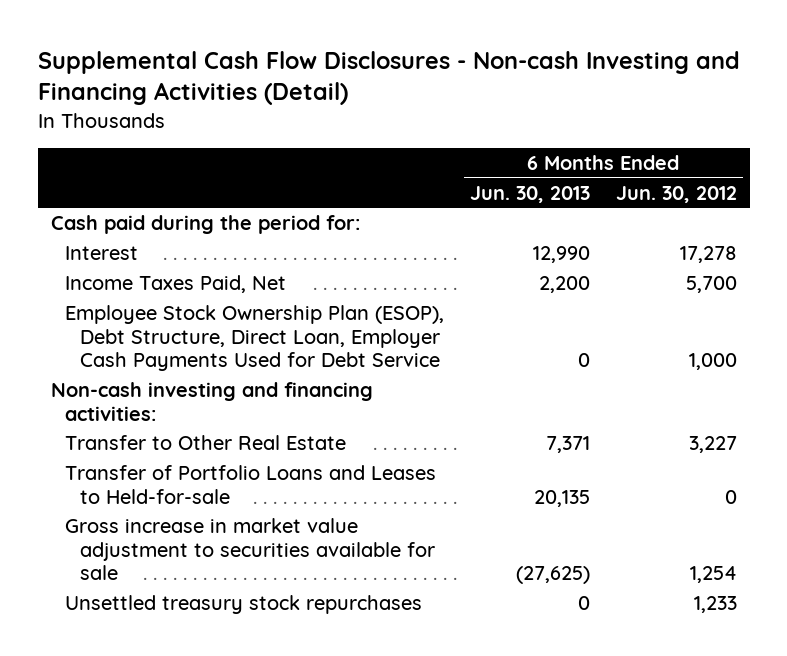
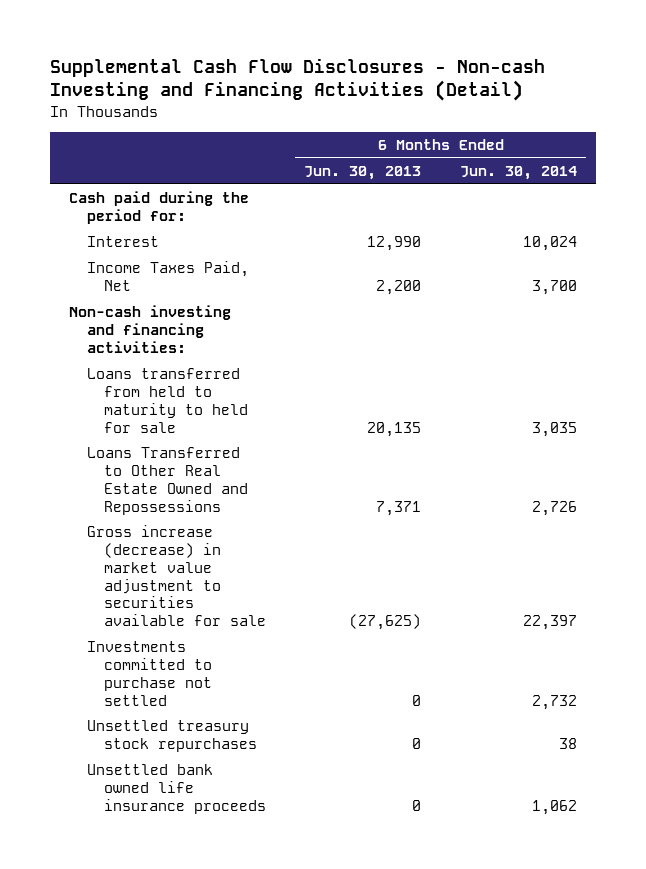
- | 6 Months Ended Jun. 30, 2013 | 6 Months Ended Jun. 30, 2012
+ | 6 Months Ended Jun. 30, 2013 | 6 Months Ended Jun. 30, 2014
- Employee Stock Ownership Plan (ESOP), Debt Structure, Direct Loan, Employer Cash Payments Used for Debt Service | 0 | 1,000
- Transfer to Other Real Estate | 7,371 | 3,227
- Transfer of Portfolio Loans and Leases to Held-for-sale | 20,135 | 0
- Gross increase in market value adjustment to securities available for sale | (27,625) | 1,254
+ Loans transferred from held to maturity to held for sale | 20,135 | 3,035
+ Loans Transferred to Other Real Estate Owned and Repossessions | 7,371 | 2,726
+ Gross increase (decrease) in market value adjustment to securities available for sale | (27,625) | 22,397
+ Investments committed to purchase not settled | 0 | 2,732
+ Unsettled bank owned life insurance proceeds | 0 | 1,062

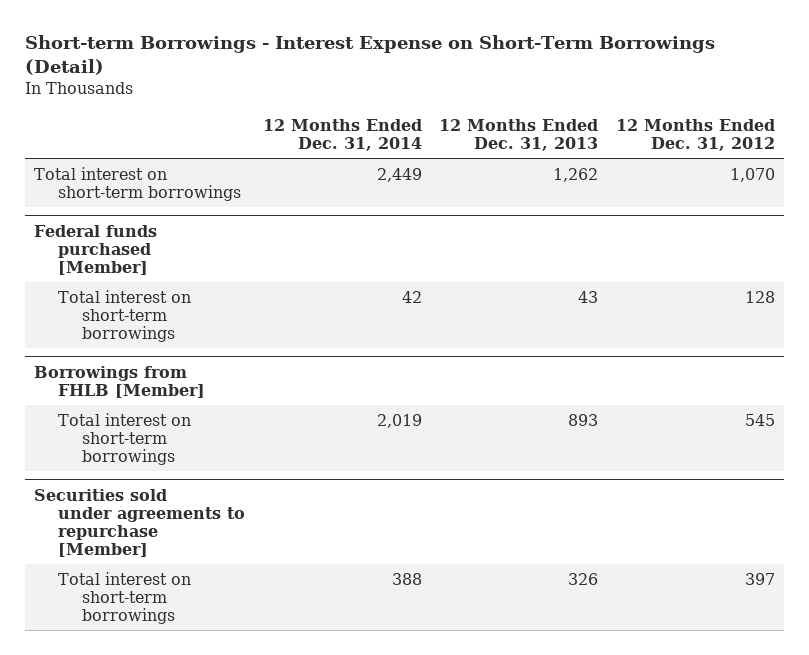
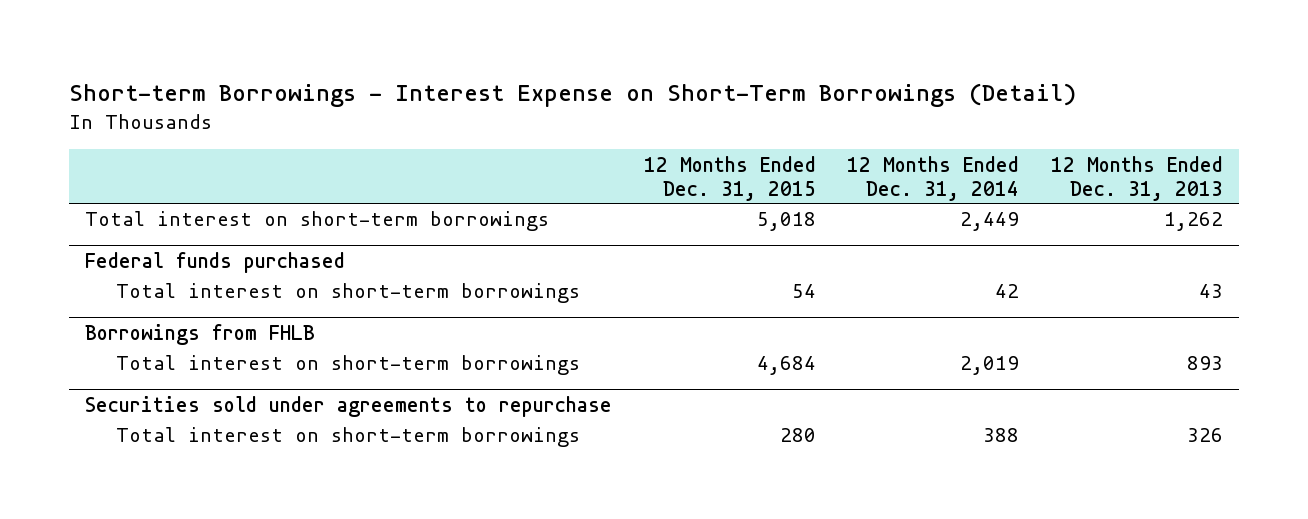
- | 12 Months Ended Dec. 31, 2014 | 12 Months Ended Dec. 31, 2013 | 12 Months Ended Dec. 31, 2012
+ | 12 Months Ended Dec. 31, 2015 | 12 Months Ended Dec. 31, 2014 | 12 Months Ended Dec. 31, 2013
- Federal funds purchased [Member]
+ Federal funds purchased
- Borrowings from FHLB [Member]
+ Borrowings from FHLB
- Securities sold under agreements to repurchase [Member]
+ Securities sold under agreements to repurchase

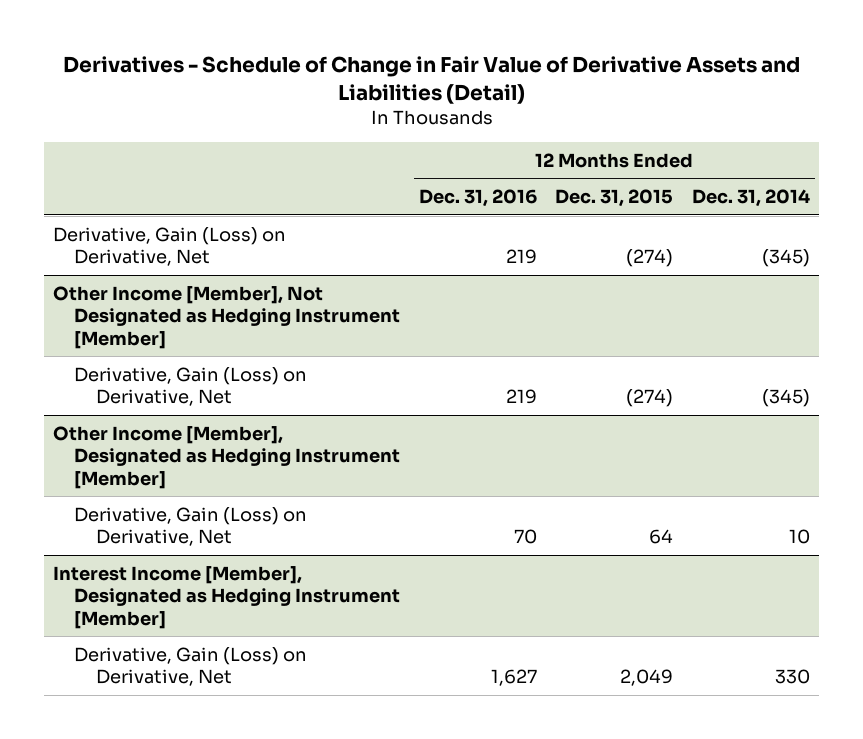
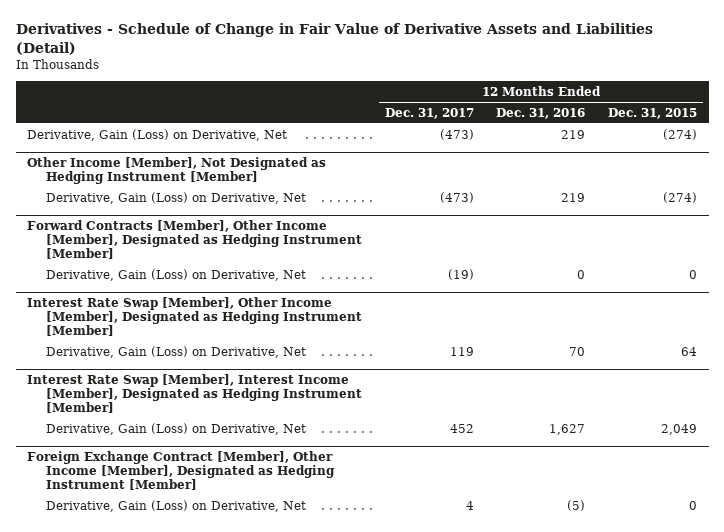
- | 12 Months Ended Dec. 31, 2016 | 12 Months Ended Dec. 31, 2015 | 12 Months Ended Dec. 31, 2014
+ | 12 Months Ended Dec. 31, 2017 | 12 Months Ended Dec. 31, 2016 | 12 Months Ended Dec. 31, 2015
- Other Income [Member], Designated as Hedging Instrument [Member]
+ Forward Contracts [Member], Other Income [Member], Designated as Hedging Instrument [Member]
+ Derivative, Gain (Loss) on Derivative, Net | (19) | 0 | 0
+ Interest Rate Swap [Member], Other Income [Member], Designated as Hedging Instrument [Member]
- Interest Income [Member], Designated as Hedging Instrument [Member]
+ Interest Rate Swap [Member], Interest Income [Member], Designated as Hedging Instrument [Member]
+ Foreign Exchange Contract [Member], Other Income [Member], Designated as Hedging Instrument [Member]
+ Derivative, Gain (Loss) on Derivative, Net | 4 | (5) | 0

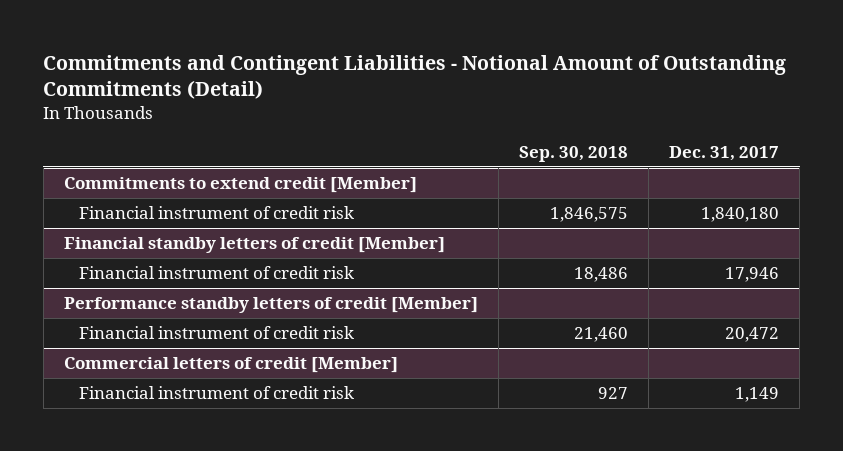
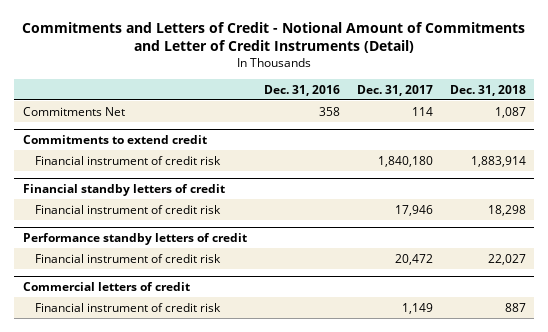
- Commitments and Contingent Liabilities - Notional Amount of Outstanding Commitments (Detail)
+ Commitments and Letters of Credit - Notional Amount of Commitments and Letter of Credit Instruments (Detail)
- | Sep. 30, 2018 | Dec. 31, 2017
+ | Dec. 31, 2016 | Dec. 31, 2017 | Dec. 31, 2018
- Commitments to extend credit [Member]
+ Commitments Net | 358 | 114 | 1,087
+ Commitments to extend credit
- Financial standby letters of credit [Member]
+ Financial standby letters of credit
- Performance standby letters of credit [Member]
+ Performance standby letters of credit
- Commercial letters of credit [Member]
+ Commercial letters of credit

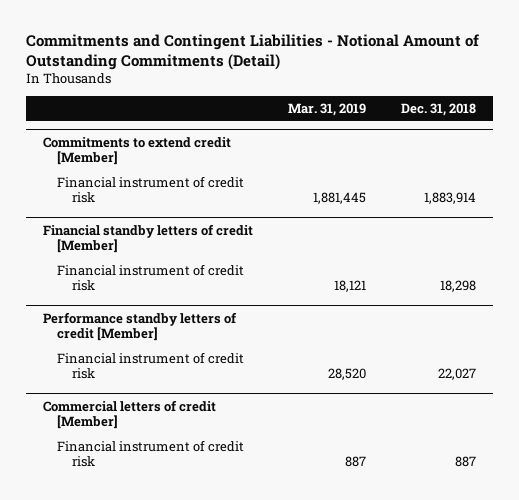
- Commitments and Letters of Credit - Notional Amount of Commitments and Letter of Credit Instruments (Detail)
+ Commitments and Contingent Liabilities - Notional Amount of Outstanding Commitments (Detail)
- | Dec. 31, 2016 | Dec. 31, 2017 | Dec. 31, 2018
+ | Mar. 31, 2019 | Dec. 31, 2018
- Commitments Net | 358 | 114 | 1,087
- Commitments to extend credit
+ Commitments to extend credit [Member]
- Financial standby letters of credit
+ Financial standby letters of credit [Member]
- Performance standby letters of credit
+ Performance standby letters of credit [Member]
- Commercial letters of credit
+ Commercial letters of credit [Member]

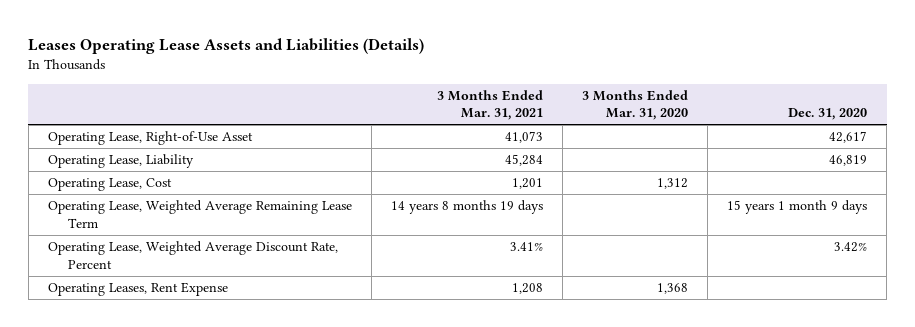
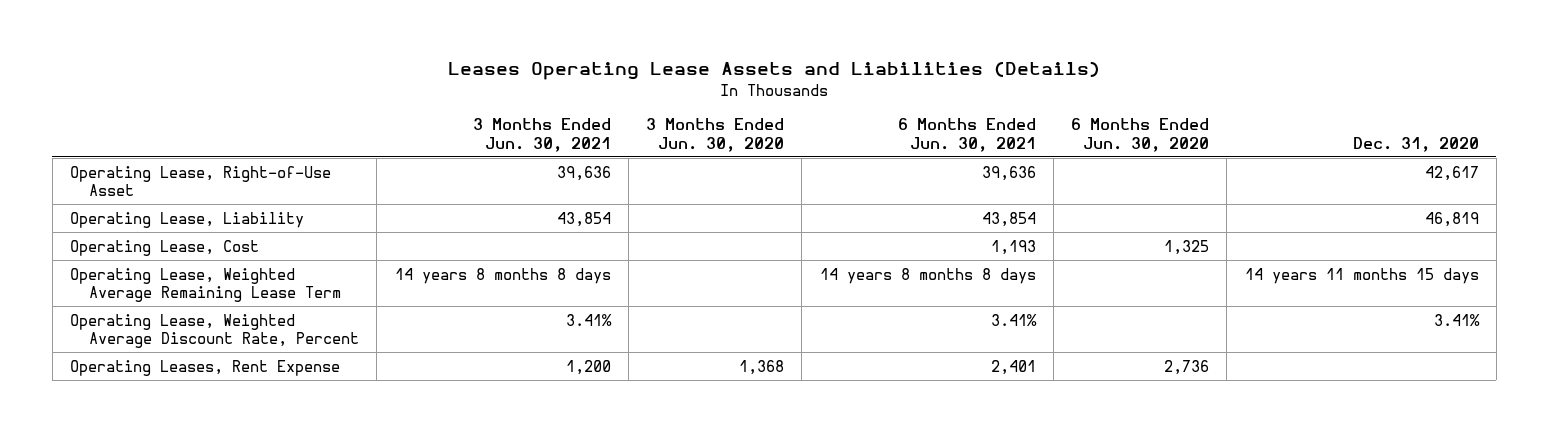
- | 3 Months Ended Mar. 31, 2021 | 3 Months Ended Mar. 31, 2020 | Dec. 31, 2020
+ | 3 Months Ended Jun. 30, 2021 | 3 Months Ended Jun. 30, 2020 | 6 Months Ended Jun. 30, 2021 | 6 Months Ended Jun. 30, 2020 | Dec. 31, 2020
- Operating Lease, Weighted Average Remaining Lease Term | 14 years 8 months 19 days | | 15 years 1 month 9 days
- Operating Lease, Weighted Average Discount Rate, Percent | 3.41% | | 3.42%
+ Operating Lease, Weighted Average Remaining Lease Term | 14 years 8 months 8 days | | 14 years 8 months 8 days | | 14 years 11 months 15 days
+ Operating Lease, Weighted Average Discount Rate, Percent | 3.41% | | 3.41% | | 3.41%

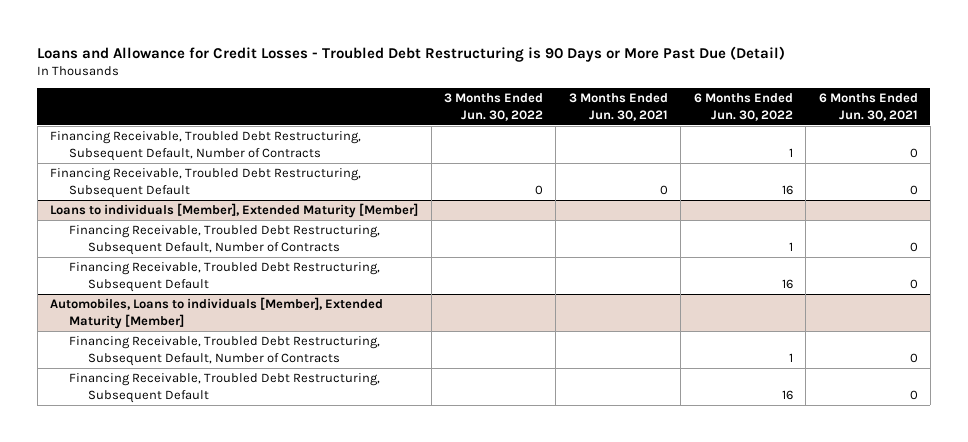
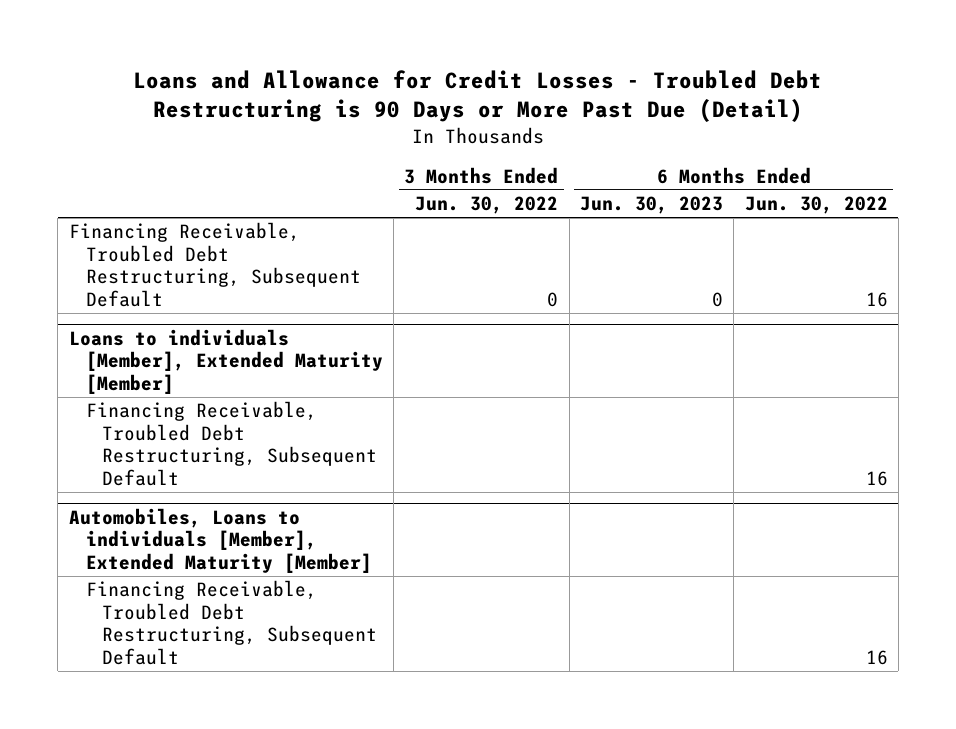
- | 3 Months Ended Jun. 30, 2022 | 3 Months Ended Jun. 30, 2021 | 6 Months Ended Jun. 30, 2022 | 6 Months Ended Jun. 30, 2021
+ | 3 Months Ended Jun. 30, 2022 | 6 Months Ended Jun. 30, 2023 | 6 Months Ended Jun. 30, 2022
- Financing Receivable, Troubled Debt Restructuring, Subsequent Default, Number of Contracts | | | 1 | 0
@ Loans to individuals [Member], Extended Maturity [Member]
- Financing Receivable, Troubled Debt Restructuring, Subsequent Default, Number of Contracts | | | 1 | 0
@ Automobiles, Loans to individuals [Member], Extended Maturity [Member]
- Financing Receivable, Troubled Debt Restructuring, Subsequent Default, Number of Contracts | | | 1 | 0

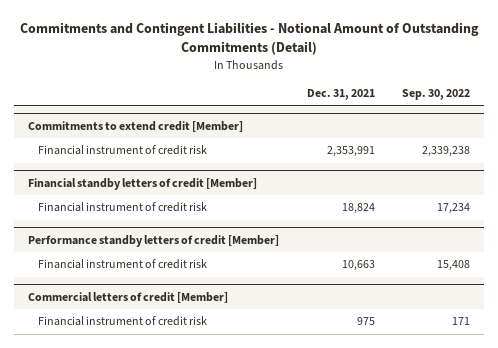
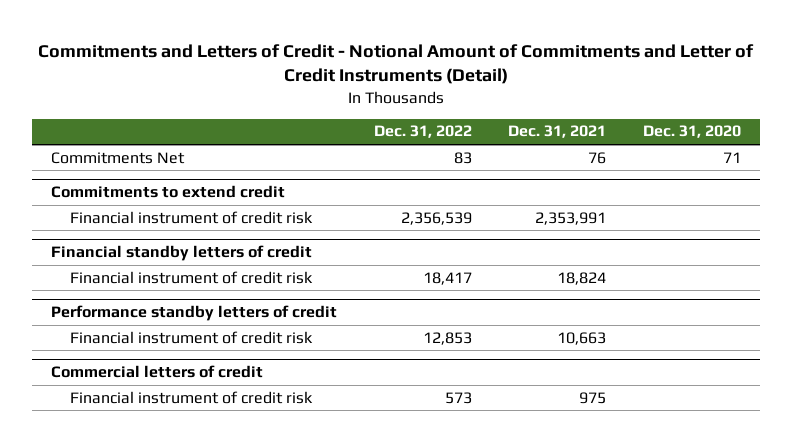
- Commitments and Contingent Liabilities - Notional Amount of Outstanding Commitments (Detail)
+ Commitments and Letters of Credit - Notional Amount of Commitments and Letter of Credit Instruments (Detail)
- | Dec. 31, 2021 | Sep. 30, 2022
+ | Dec. 31, 2022 | Dec. 31, 2021 | Dec. 31, 2020
- Commitments to extend credit [Member]
+ Commitments Net | 83 | 76 | 71
+ Commitments to extend credit
- Financial standby letters of credit [Member]
+ Financial standby letters of credit
- Performance standby letters of credit [Member]
+ Performance standby letters of credit
- Commercial letters of credit [Member]
+ Commercial letters of credit

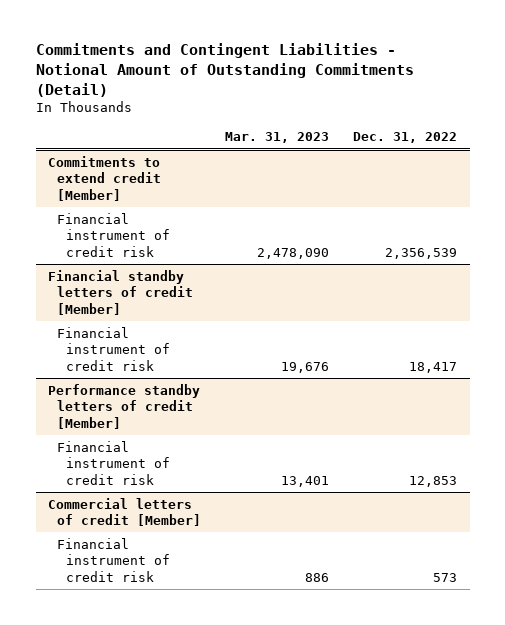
- Commitments and Letters of Credit - Notional Amount of Commitments and Letter of Credit Instruments (Detail)
+ Commitments and Contingent Liabilities - Notional Amount of Outstanding Commitments (Detail)
- | Dec. 31, 2022 | Dec. 31, 2021 | Dec. 31, 2020
+ | Mar. 31, 2023 | Dec. 31, 2022
- Commitments Net | 83 | 76 | 71
- Commitments to extend credit
+ Commitments to extend credit [Member]
- Financial standby letters of credit
+ Financial standby letters of credit [Member]
- Performance standby letters of credit
+ Performance standby letters of credit [Member]
- Commercial letters of credit
+ Commercial letters of credit [Member]

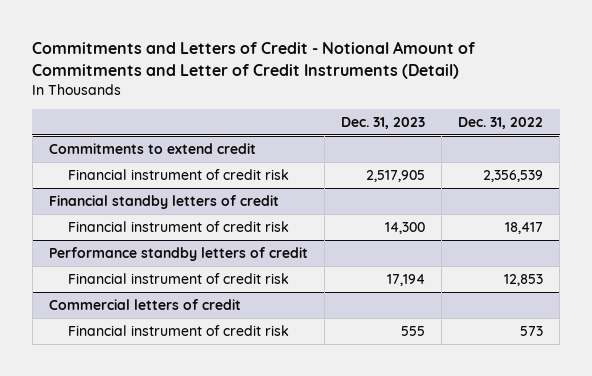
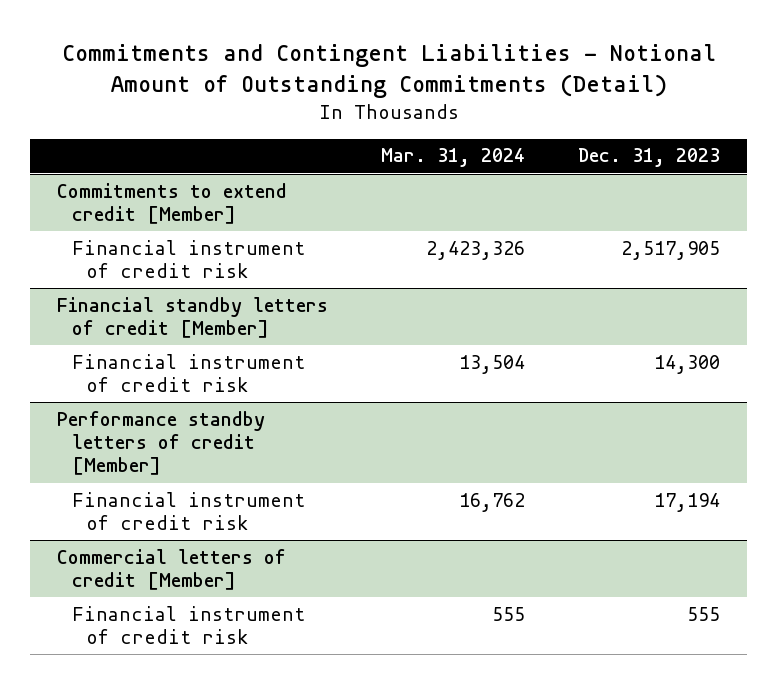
- Commitments and Letters of Credit - Notional Amount of Commitments and Letter of Credit Instruments (Detail)
+ Commitments and Contingent Liabilities - Notional Amount of Outstanding Commitments (Detail)
- | Dec. 31, 2023 | Dec. 31, 2022
+ | Mar. 31, 2024 | Dec. 31, 2023
- Commitments to extend credit
+ Commitments to extend credit [Member]
- Financial standby letters of credit
+ Financial standby letters of credit [Member]
- Performance standby letters of credit
+ Performance standby letters of credit [Member]
- Commercial letters of credit
+ Commercial letters of credit [Member]

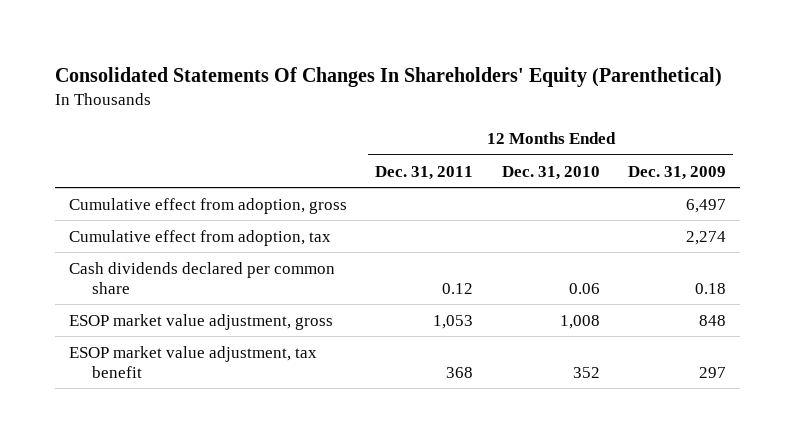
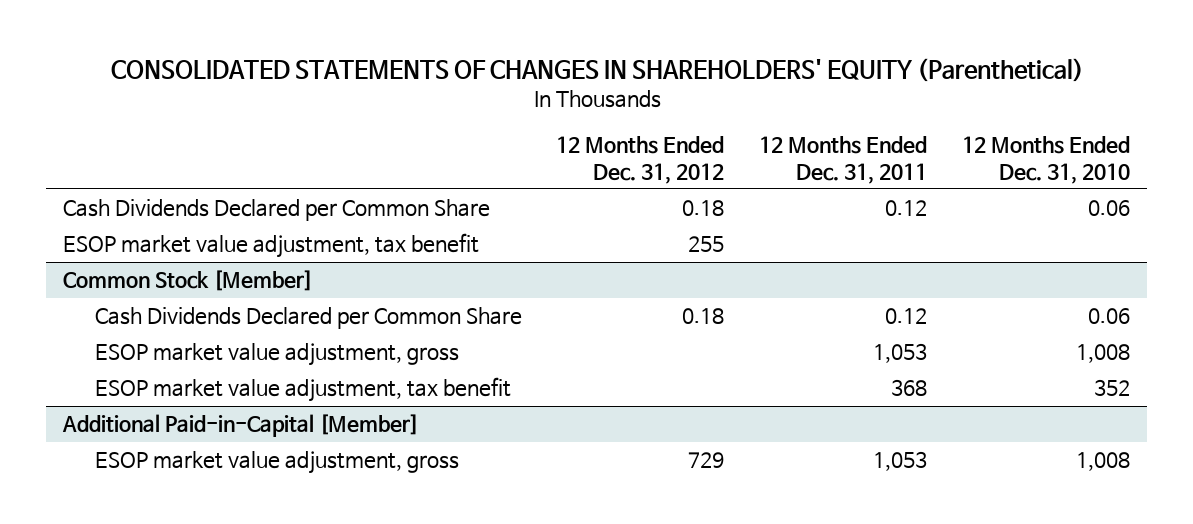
- Consolidated Statements Of Changes In Shareholders' Equity (Parenthetical)
+ CONSOLIDATED STATEMENTS OF CHANGES IN SHAREHOLDERS' EQUITY (Parenthetical)
- | 12 Months Ended Dec. 31, 2011 | 12 Months Ended Dec. 31, 2010 | 12 Months Ended Dec. 31, 2009
+ | 12 Months Ended Dec. 31, 2012 | 12 Months Ended Dec. 31, 2011 | 12 Months Ended Dec. 31, 2010
- Cumulative effect from adoption, gross | | | 6,497
- Cumulative effect from adoption, tax | | | 2,274
- Cash dividends declared per common share | 0.12 | 0.06 | 0.18
+ Cash Dividends Declared per Common Share | 0.18 | 0.12 | 0.06
+ ESOP market value adjustment, tax benefit | 255 | |
+ Common Stock [Member]
+ Cash Dividends Declared per Common Share | 0.18 | 0.12 | 0.06
+ Additional Paid-in-Capital [Member]
+ ESOP market value adjustment, gross | 729 | 1,053 | 1,008

